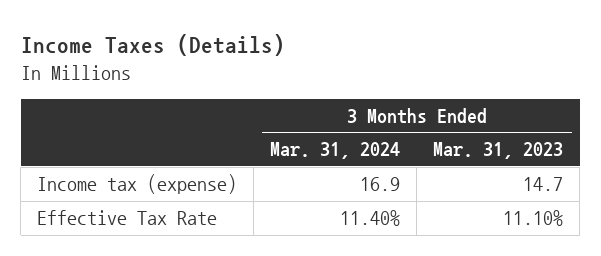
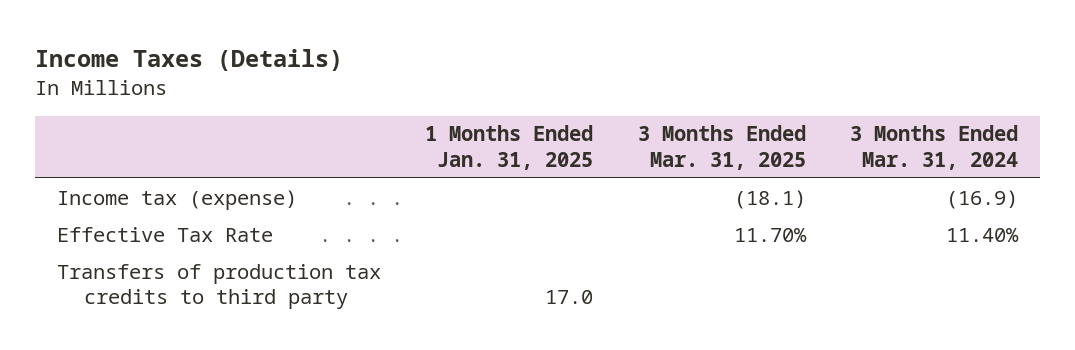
- | 3 Months Ended Mar. 31, 2024 | 3 Months Ended Mar. 31, 2023
+ | 1 Months Ended Jan. 31, 2025 | 3 Months Ended Mar. 31, 2025 | 3 Months Ended Mar. 31, 2024
- Income tax (expense) | 16.9 | 14.7
+ Income tax (expense) | | (18.1) | (16.9)
+ Transfers of production tax credits to third party | 17.0 | |

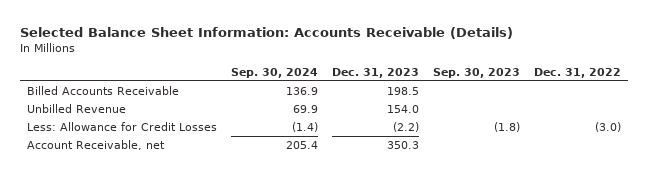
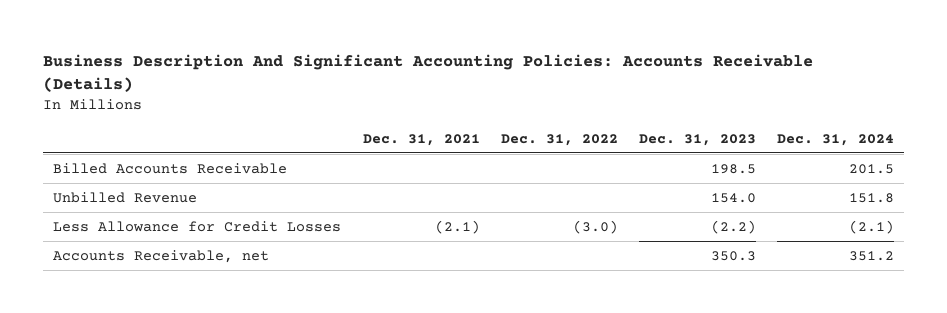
- Selected Balance Sheet Information: Accounts Receivable (Details)
+ Business Description And Significant Accounting Policies: Accounts Receivable (Details)
- | Sep. 30, 2024 | Dec. 31, 2023 | Sep. 30, 2023 | Dec. 31, 2022
+ | Dec. 31, 2021 | Dec. 31, 2022 | Dec. 31, 2023 | Dec. 31, 2024
- Less: Allowance for Credit Losses | (1.4) | (2.2) | (1.8) | (3.0)
- Account Receivable, net | 205.4 | 350.3 | |
+ Less Allowance for Credit Losses | (2.1) | (3.0) | (2.2) | (2.1)
+ Accounts Receivable, net | | | 350.3 | 351.2

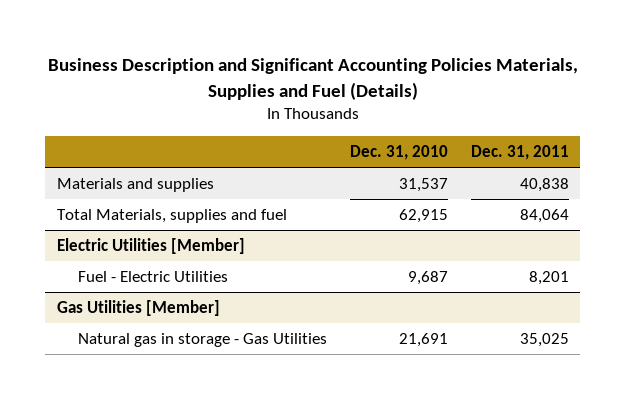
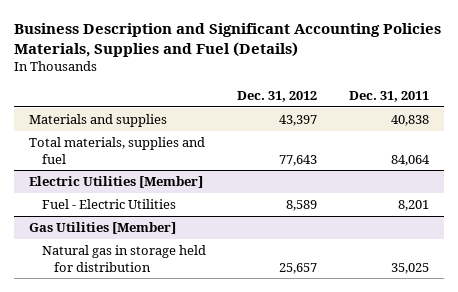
- | Dec. 31, 2010 | Dec. 31, 2011
+ | Dec. 31, 2012 | Dec. 31, 2011
- Total Materials, supplies and fuel | 62,915 | 84,064
+ Total materials, supplies and fuel | 77,643 | 84,064
@ Gas Utilities [Member]
- Natural gas in storage - Gas Utilities | 21,691 | 35,025
+ Natural gas in storage held for distribution | 25,657 | 35,025

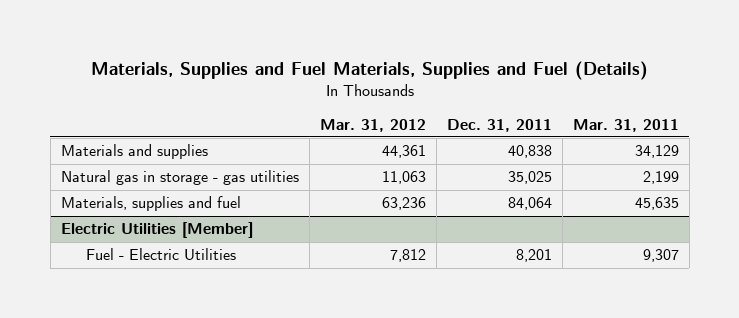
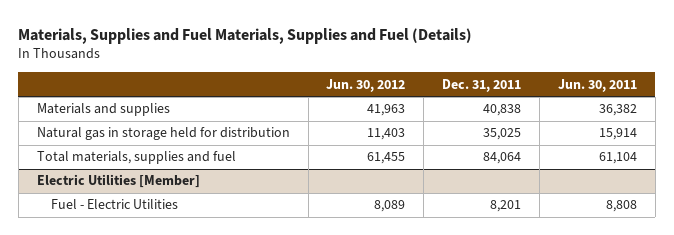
- | Mar. 31, 2012 | Dec. 31, 2011 | Mar. 31, 2011
+ | Jun. 30, 2012 | Dec. 31, 2011 | Jun. 30, 2011
- Natural gas in storage - gas utilities | 11,063 | 35,025 | 2,199
- Materials, supplies and fuel | 63,236 | 84,064 | 45,635
+ Natural gas in storage held for distribution | 11,403 | 35,025 | 15,914
+ Total materials, supplies and fuel | 61,455 | 84,064 | 61,104

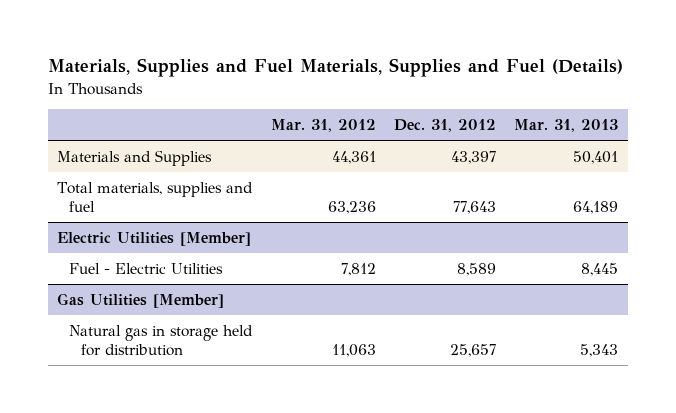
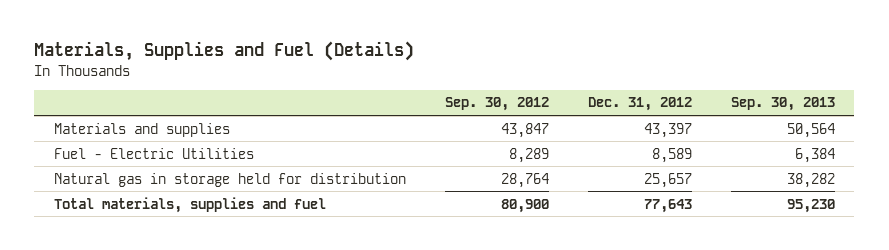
- Materials, Supplies and Fuel Materials, Supplies and Fuel (Details)
+ Materials, Supplies and Fuel (Details)
- | Mar. 31, 2012 | Dec. 31, 2012 | Mar. 31, 2013
+ | Sep. 30, 2012 | Dec. 31, 2012 | Sep. 30, 2013
- Materials and Supplies | 44,361 | 43,397 | 50,401
- Electric Utilities [Member]
+ Materials and supplies | 43,847 | 43,397 | 50,564
- Gas Utilities [Member]
moved down: Total materials, supplies and fuel | 80,900 | 77,643 | 95,230

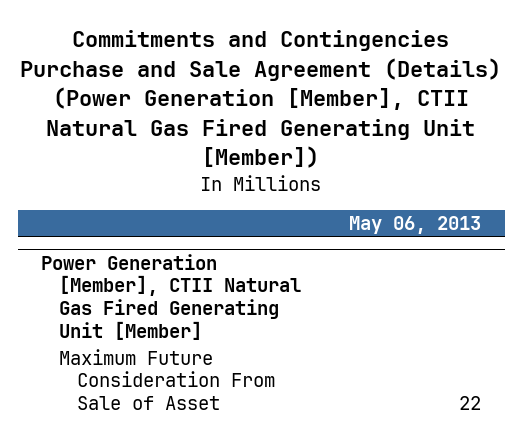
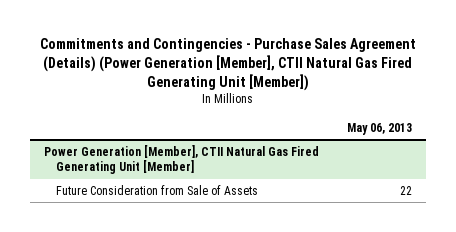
- Commitments and Contingencies Purchase and Sale Agreement (Details) (Power Generation [Member], CTII Natural Gas Fired Generating Unit [Member])
+ Commitments and Contingencies - Purchase Sales Agreement (Details) (Power Generation [Member], CTII Natural Gas Fired Generating Unit [Member])
@ Power Generation [Member], CTII Natural Gas Fired Generating Unit [Member]
- Maximum Future Consideration From Sale of Asset | 22
+ Future Consideration from Sale of Assets | 22

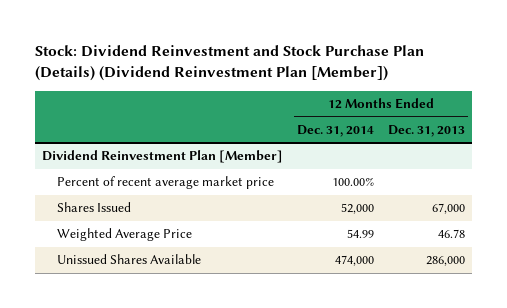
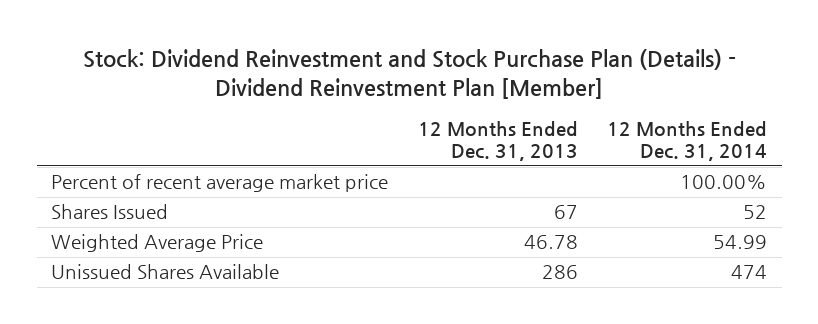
- Stock: Dividend Reinvestment and Stock Purchase Plan (Details) (Dividend Reinvestment Plan [Member])
+ Stock: Dividend Reinvestment and Stock Purchase Plan (Details) - Dividend Reinvestment Plan [Member]
- | 12 Months Ended Dec. 31, 2014 | 12 Months Ended Dec. 31, 2013
+ | 12 Months Ended Dec. 31, 2013 | 12 Months Ended Dec. 31, 2014
- Dividend Reinvestment Plan [Member]
- Shares Issued | 52,000 | 67,000
+ Shares Issued | 67 | 52
- Unissued Shares Available | 474,000 | 286,000
+ Unissued Shares Available | 286 | 474

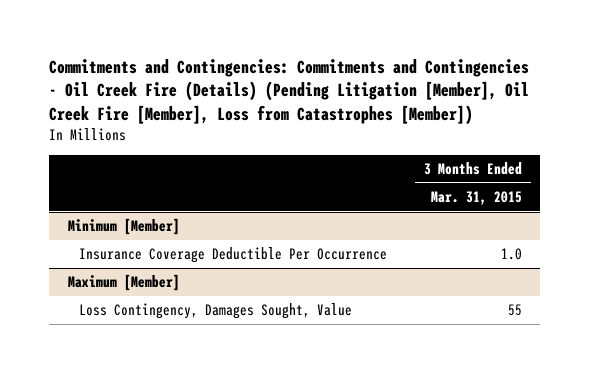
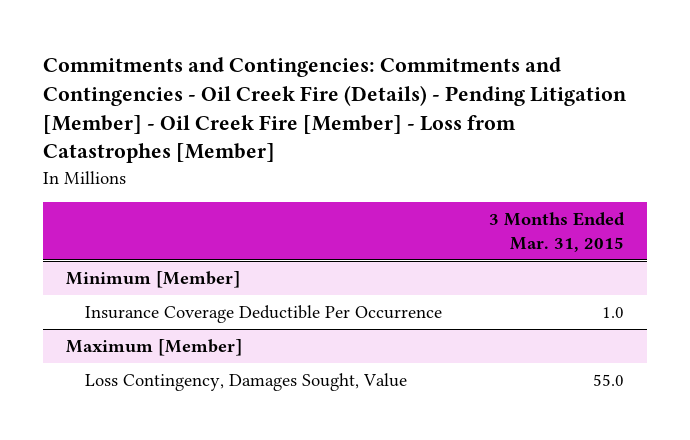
- Commitments and Contingencies: Commitments and Contingencies - Oil Creek Fire (Details) (Pending Litigation [Member], Oil Creek Fire [Member], Loss from Catastrophes [Member])
+ Commitments and Contingencies: Commitments and Contingencies - Oil Creek Fire (Details) - Pending Litigation [Member] - Oil Creek Fire [Member] - Loss from Catastrophes [Member]
@ Maximum [Member]
- Loss Contingency, Damages Sought, Value | 55
+ Loss Contingency, Damages Sought, Value | 55.0

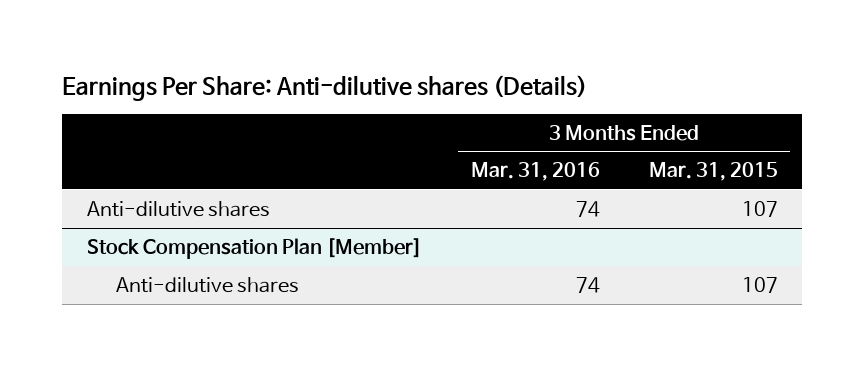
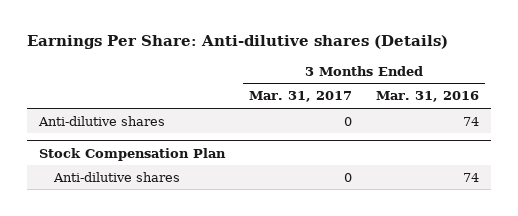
- | 3 Months Ended Mar. 31, 2016 | 3 Months Ended Mar. 31, 2015
+ | 3 Months Ended Mar. 31, 2017 | 3 Months Ended Mar. 31, 2016
- Stock Compensation Plan [Member]
+ Stock Compensation Plan

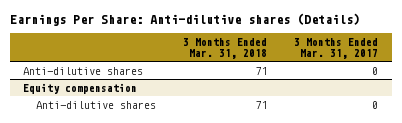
- | 3 Months Ended Mar. 31, 2017 | 3 Months Ended Mar. 31, 2016
+ | 3 Months Ended Mar. 31, 2018 | 3 Months Ended Mar. 31, 2017
- Stock Compensation Plan
+ Equity compensation

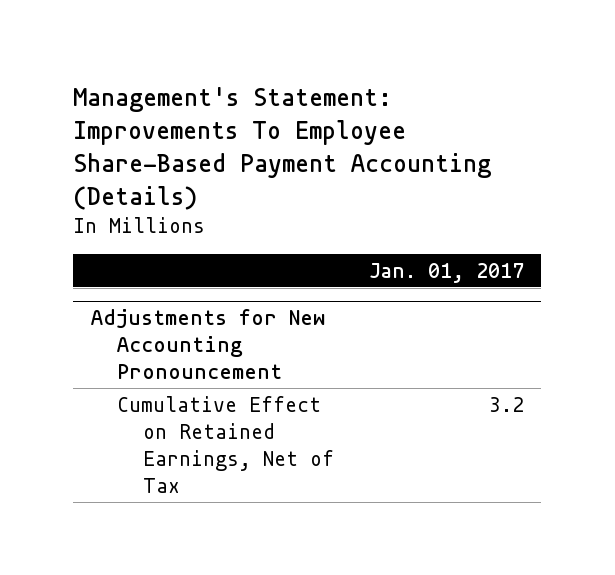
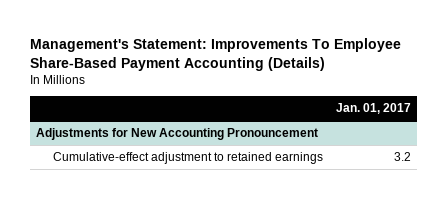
@ Adjustments for New Accounting Pronouncement
- Cumulative Effect on Retained Earnings, Net of Tax | 3.2
+ Cumulative-effect adjustment to retained earnings | 3.2

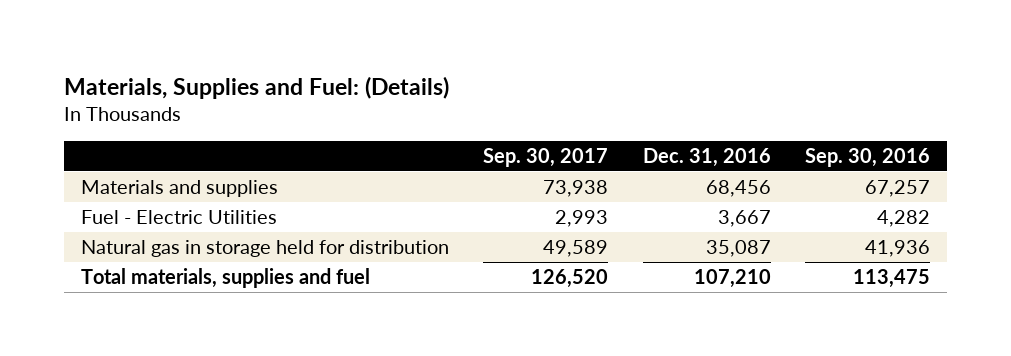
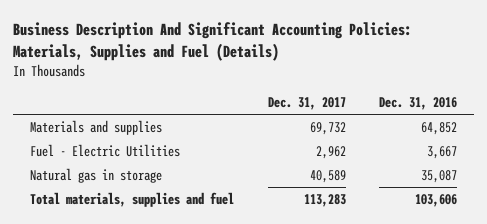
- Materials, Supplies and Fuel: (Details)
+ Business Description And Significant Accounting Policies: Materials, Supplies and Fuel (Details)
- | Sep. 30, 2017 | Dec. 31, 2016 | Sep. 30, 2016
+ | Dec. 31, 2017 | Dec. 31, 2016
- Materials and supplies | 73,938 | 68,456 | 67,257
+ Materials and supplies | 69,732 | 64,852
- Natural gas in storage held for distribution | 49,589 | 35,087 | 41,936
- Total materials, supplies and fuel | 126,520 | 107,210 | 113,475
+ Natural gas in storage | 40,589 | 35,087
+ Total materials, supplies and fuel | 113,283 | 103,606

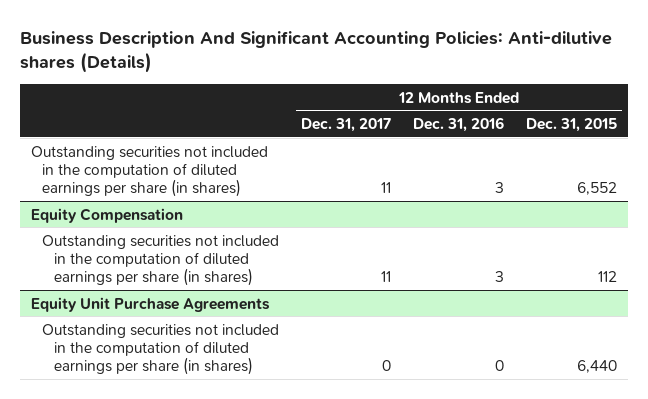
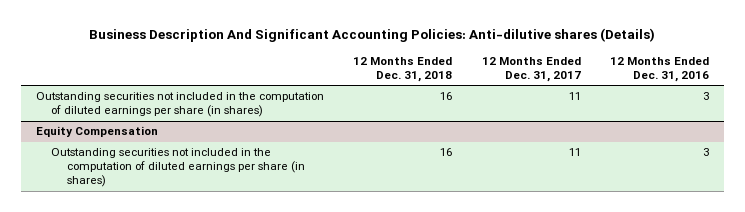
- | 12 Months Ended Dec. 31, 2017 | 12 Months Ended Dec. 31, 2016 | 12 Months Ended Dec. 31, 2015
+ | 12 Months Ended Dec. 31, 2018 | 12 Months Ended Dec. 31, 2017 | 12 Months Ended Dec. 31, 2016
- Equity Unit Purchase Agreements
- Outstanding securities not included in the computation of diluted earnings per share (in shares) | 0 | 0 | 6,440

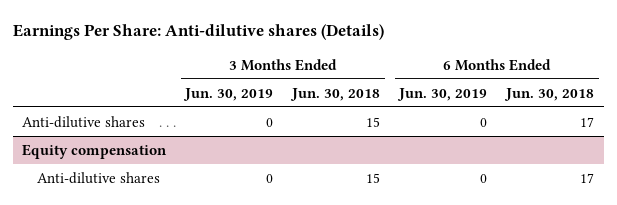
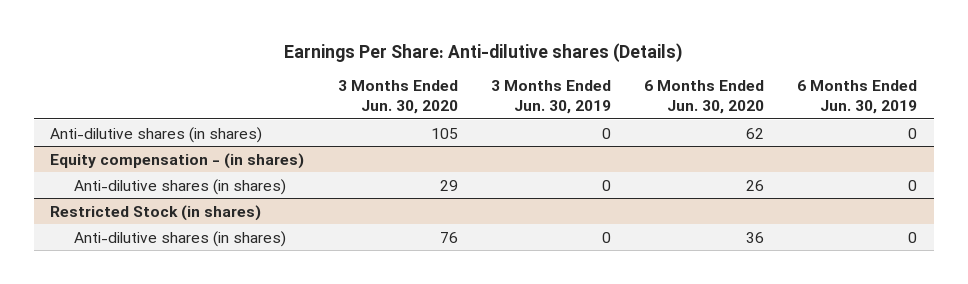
- | 3 Months Ended Jun. 30, 2019 | 3 Months Ended Jun. 30, 2018 | 6 Months Ended Jun. 30, 2019 | 6 Months Ended Jun. 30, 2018
+ | 3 Months Ended Jun. 30, 2020 | 3 Months Ended Jun. 30, 2019 | 6 Months Ended Jun. 30, 2020 | 6 Months Ended Jun. 30, 2019
- Anti-dilutive shares | 0 | 15 | 0 | 17
- Equity compensation
- Anti-dilutive shares | 0 | 15 | 0 | 17
+ Anti-dilutive shares (in shares) | 105 | 0 | 62 | 0
+ Equity compensation - (in shares)
+ Anti-dilutive shares (in shares) | 29 | 0 | 26 | 0
+ Restricted Stock (in shares)
+ Anti-dilutive shares (in shares) | 76 | 0 | 36 | 0

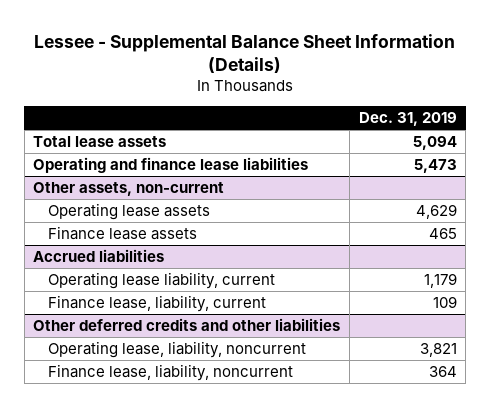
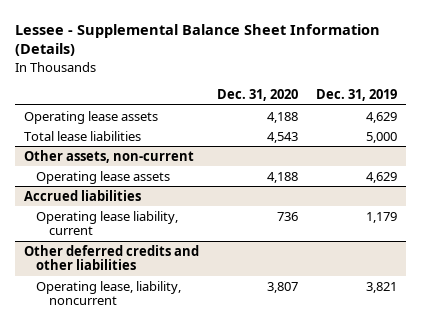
- | Dec. 31, 2019
+ | Dec. 31, 2020 | Dec. 31, 2019
- Total lease assets | 5,094
- Operating and finance lease liabilities | 5,473
+ Operating lease assets | 4,188 | 4,629
+ Total lease liabilities | 4,543 | 5,000
@ Other assets, non-current
- Finance lease assets | 465
@ Accrued liabilities
- Finance lease, liability, current | 109
@ Other deferred credits and other liabilities
- Finance lease, liability, noncurrent | 364

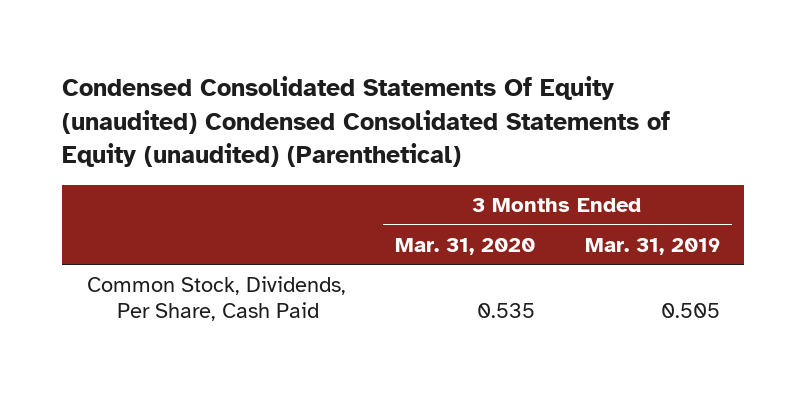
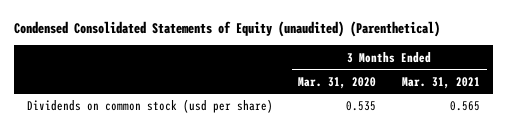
- Condensed Consolidated Statements Of Equity (unaudited) Condensed Consolidated Statements of Equity (unaudited) (Parenthetical)
+ Condensed Consolidated Statements of Equity (unaudited) (Parenthetical)
- | 3 Months Ended Mar. 31, 2020 | 3 Months Ended Mar. 31, 2019
+ | 3 Months Ended Mar. 31, 2020 | 3 Months Ended Mar. 31, 2021
- Common Stock, Dividends, Per Share, Cash Paid | 0.535 | 0.505
+ Dividends on common stock (usd per share) | 0.535 | 0.565

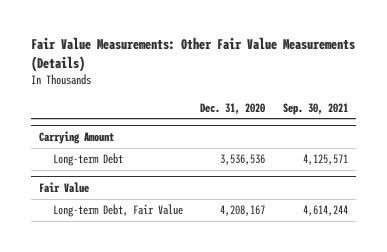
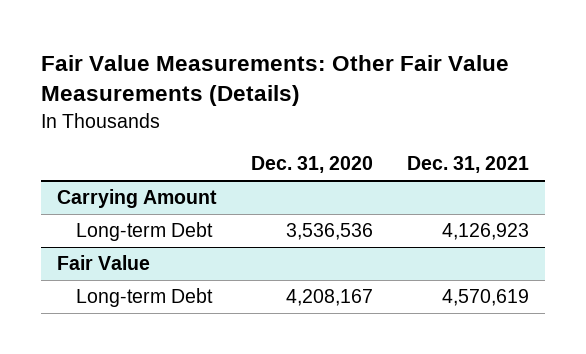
- | Dec. 31, 2020 | Sep. 30, 2021
+ | Dec. 31, 2020 | Dec. 31, 2021
@ Fair Value
- Long-term Debt, Fair Value | 4,208,167 | 4,614,244
+ Long-term Debt | 4,208,167 | 4,570,619

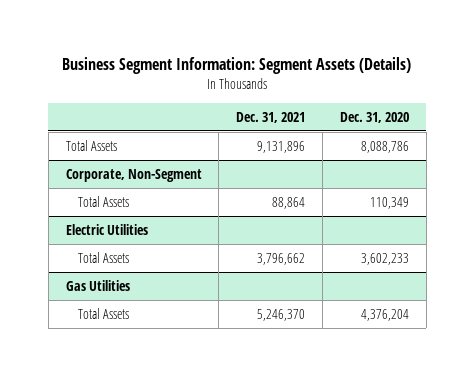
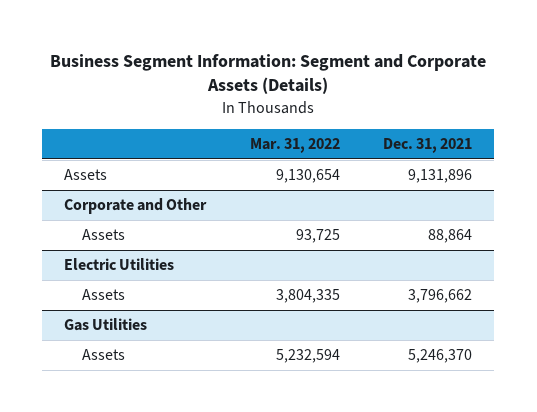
- Business Segment Information: Segment Assets (Details)
+ Business Segment Information: Segment and Corporate Assets (Details)
- | Dec. 31, 2021 | Dec. 31, 2020
+ | Mar. 31, 2022 | Dec. 31, 2021
- Total Assets | 9,131,896 | 8,088,786
- Corporate, Non-Segment
- Total Assets | 88,864 | 110,349
+ Assets | 9,130,654 | 9,131,896
+ Corporate and Other
+ Assets | 93,725 | 88,864
@ Electric Utilities
- Total Assets | 3,796,662 | 3,602,233
+ Assets | 3,804,335 | 3,796,662
@ Gas Utilities
- Total Assets | 5,246,370 | 4,376,204
+ Assets | 5,232,594 | 5,246,370

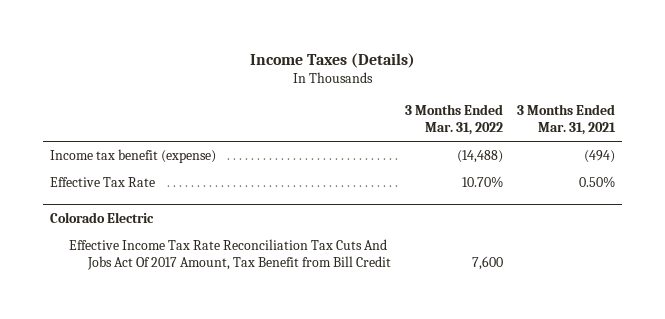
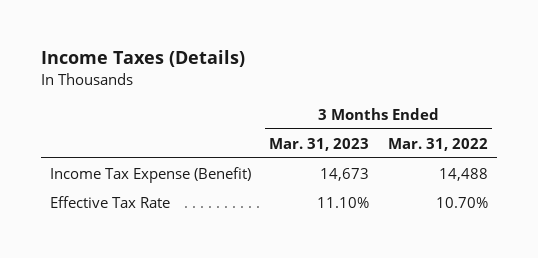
- | 3 Months Ended Mar. 31, 2022 | 3 Months Ended Mar. 31, 2021
+ | 3 Months Ended Mar. 31, 2023 | 3 Months Ended Mar. 31, 2022
- Income tax benefit (expense) | (14,488) | (494)
+ Income Tax Expense (Benefit) | 14,673 | 14,488
- Colorado Electric
- Effective Income Tax Rate Reconciliation Tax Cuts And Jobs Act Of 2017 Amount, Tax Benefit from Bill Credit | 7,600 |

